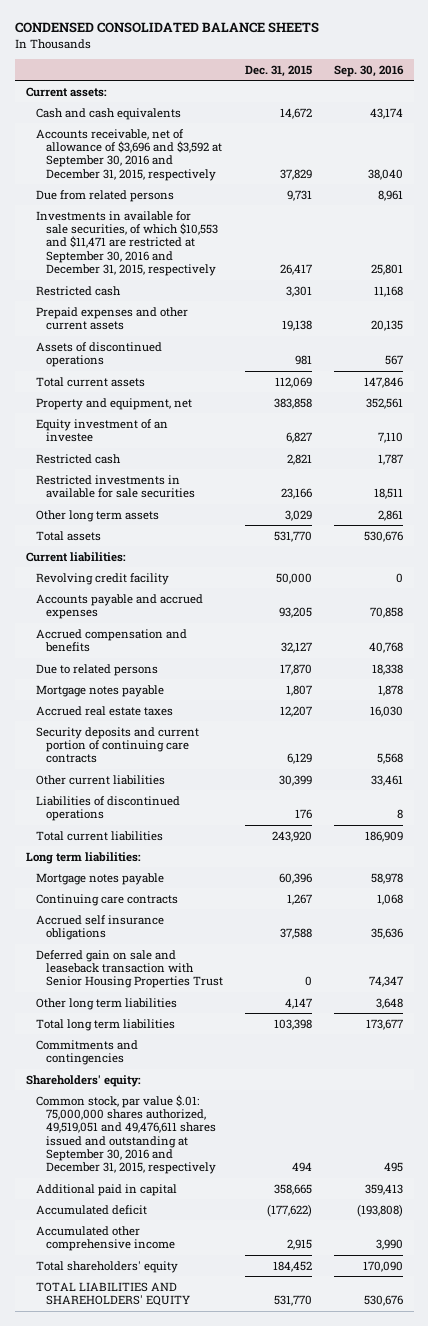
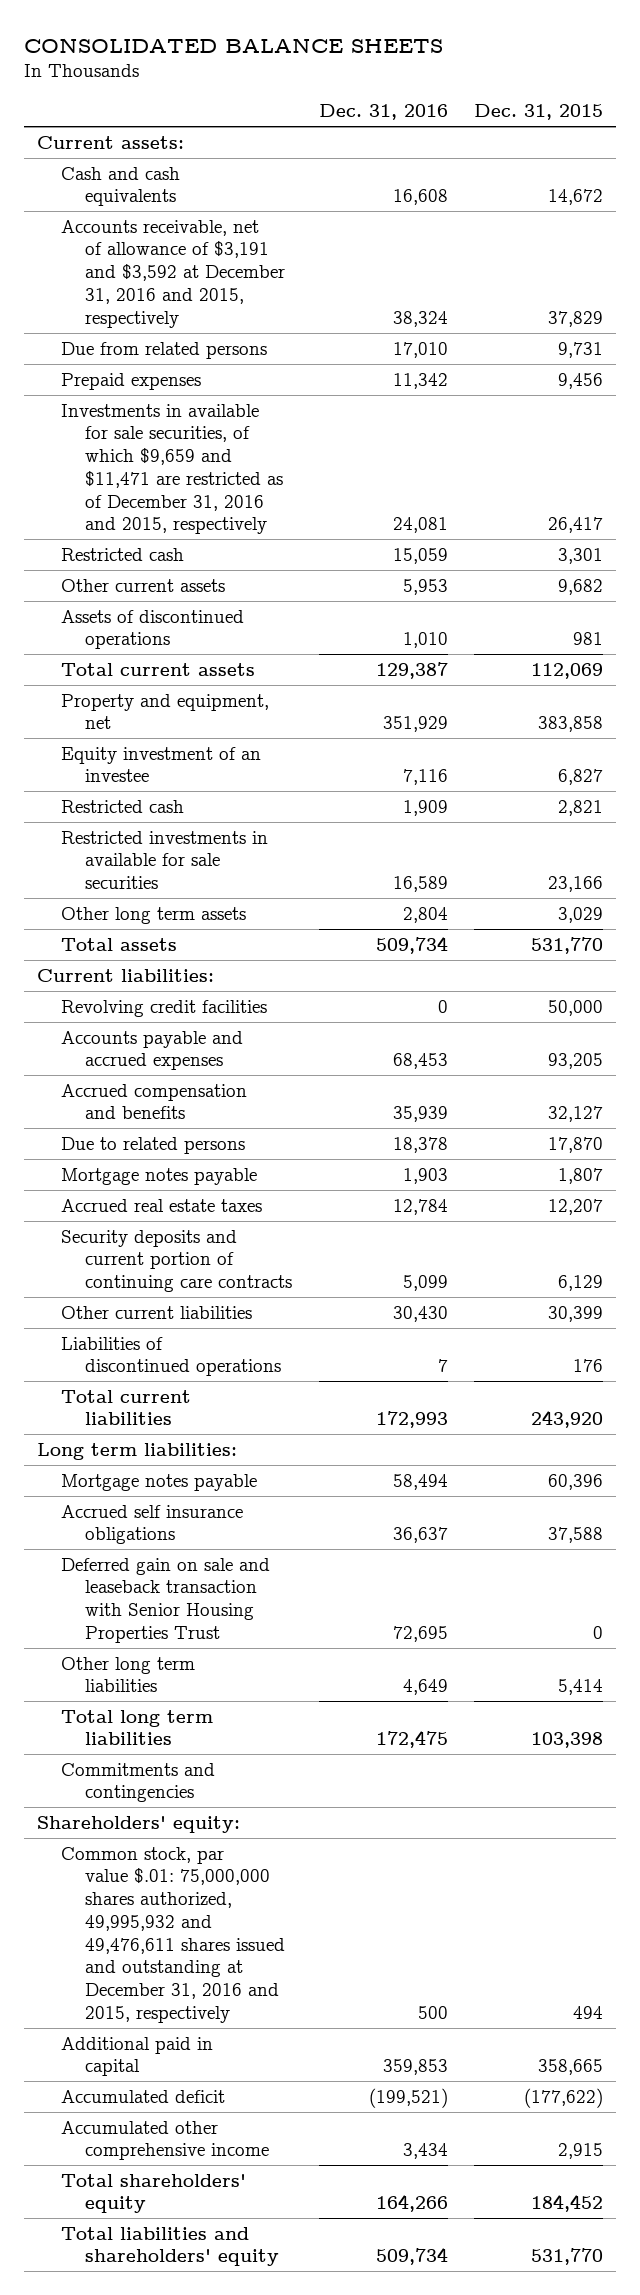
- CONDENSED CONSOLIDATED BALANCE SHEETS
+ CONSOLIDATED BALANCE SHEETS
- | Dec. 31, 2015 | Sep. 30, 2016
+ | Dec. 31, 2016 | Dec. 31, 2015
- Accounts receivable, net of allowance of $3,696 and $3,592 at September 30, 2016 and December 31, 2015, respectively | 37,829 | 38,040
+ Accounts receivable, net of allowance of $3,191 and $3,592 at December 31, 2016 and 2015, respectively | 38,324 | 37,829
- Investments in available for sale securities, of which $10,553 and $11,471 are restricted at September 30, 2016 and December 31, 2015, respectively | 26,417 | 25,801
+ Prepaid expenses | 11,342 | 9,456
+ Investments in available for sale securities, of which $9,659 and $11,471 are restricted as of December 31, 2016 and 2015, respectively | 24,081 | 26,417
- Prepaid expenses and other current assets | 19,138 | 20,135
+ Other current assets | 5,953 | 9,682
- Revolving credit facility | 50,000 | 0
+ Revolving credit facilities | 0 | 50,000
- Continuing care contracts | 1,267 | 1,068
- Other long term liabilities | 4,147 | 3,648
+ Other long term liabilities | 4,649 | 5,414
- Common stock, par value $.01: 75,000,000 shares authorized, 49,519,051 and 49,476,611 shares issued and outstanding at September 30, 2016 and December 31, 2015, respectively | 494 | 495
+ Common stock, par value $.01: 75,000,000 shares authorized, 49,995,932 and 49,476,611 shares issued and outstanding at December 31, 2016 and 2015, respectively | 500 | 494
- TOTAL LIABILITIES AND SHAREHOLDERS' EQUITY | 531,770 | 530,676
+ Total liabilities and shareholders' equity | 509,734 | 531,770

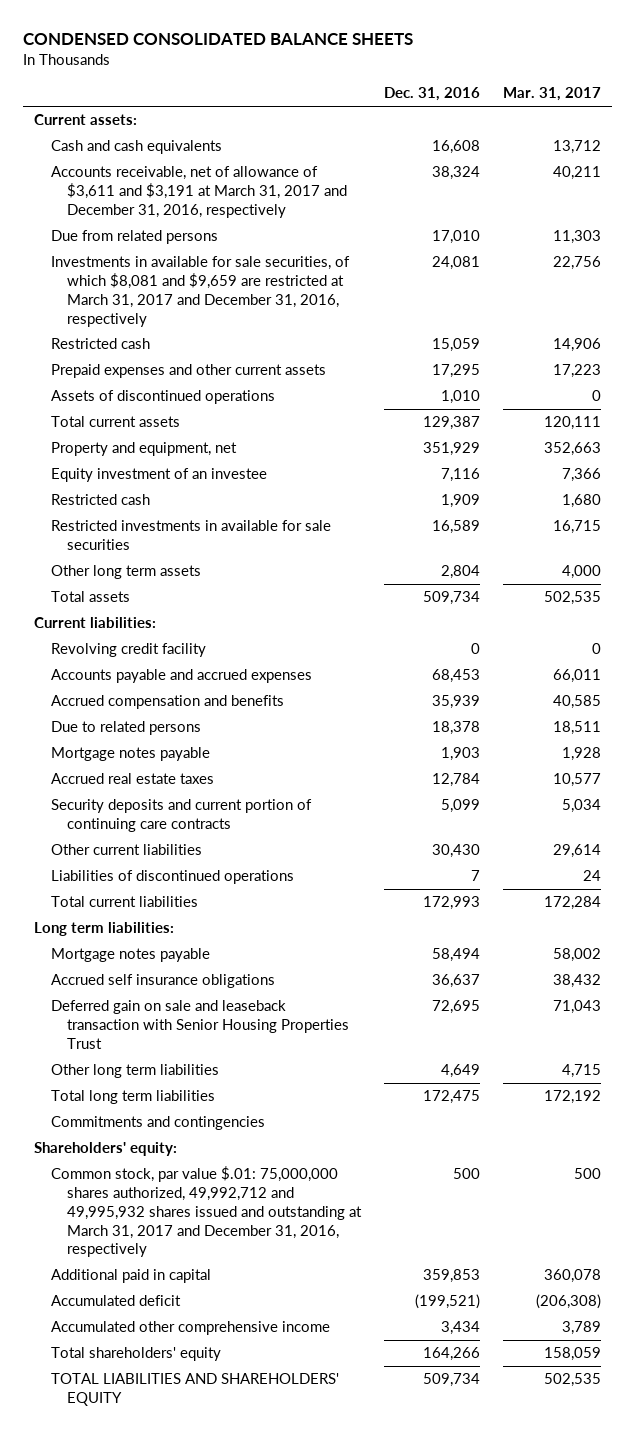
- CONSOLIDATED BALANCE SHEETS
+ CONDENSED CONSOLIDATED BALANCE SHEETS
- | Dec. 31, 2016 | Dec. 31, 2015
+ | Dec. 31, 2016 | Mar. 31, 2017
- Accounts receivable, net of allowance of $3,191 and $3,592 at December 31, 2016 and 2015, respectively | 38,324 | 37,829
+ Accounts receivable, net of allowance of $3,611 and $3,191 at March 31, 2017 and December 31, 2016, respectively | 38,324 | 40,211
- Prepaid expenses | 11,342 | 9,456
- Investments in available for sale securities, of which $9,659 and $11,471 are restricted as of December 31, 2016 and 2015, respectively | 24,081 | 26,417
+ Investments in available for sale securities, of which $8,081 and $9,659 are restricted at March 31, 2017 and December 31, 2016, respectively | 24,081 | 22,756
- Other current assets | 5,953 | 9,682
+ Prepaid expenses and other current assets | 17,295 | 17,223
- Revolving credit facilities | 0 | 50,000
+ Revolving credit facility | 0 | 0
- Common stock, par value $.01: 75,000,000 shares authorized, 49,995,932 and 49,476,611 shares issued and outstanding at December 31, 2016 and 2015, respectively | 500 | 494
+ Common stock, par value $.01: 75,000,000 shares authorized, 49,992,712 and 49,995,932 shares issued and outstanding at March 31, 2017 and December 31, 2016, respectively | 500 | 500
- Total liabilities and shareholders' equity | 509,734 | 531,770
+ TOTAL LIABILITIES AND SHAREHOLDERS' EQUITY | 509,734 | 502,535

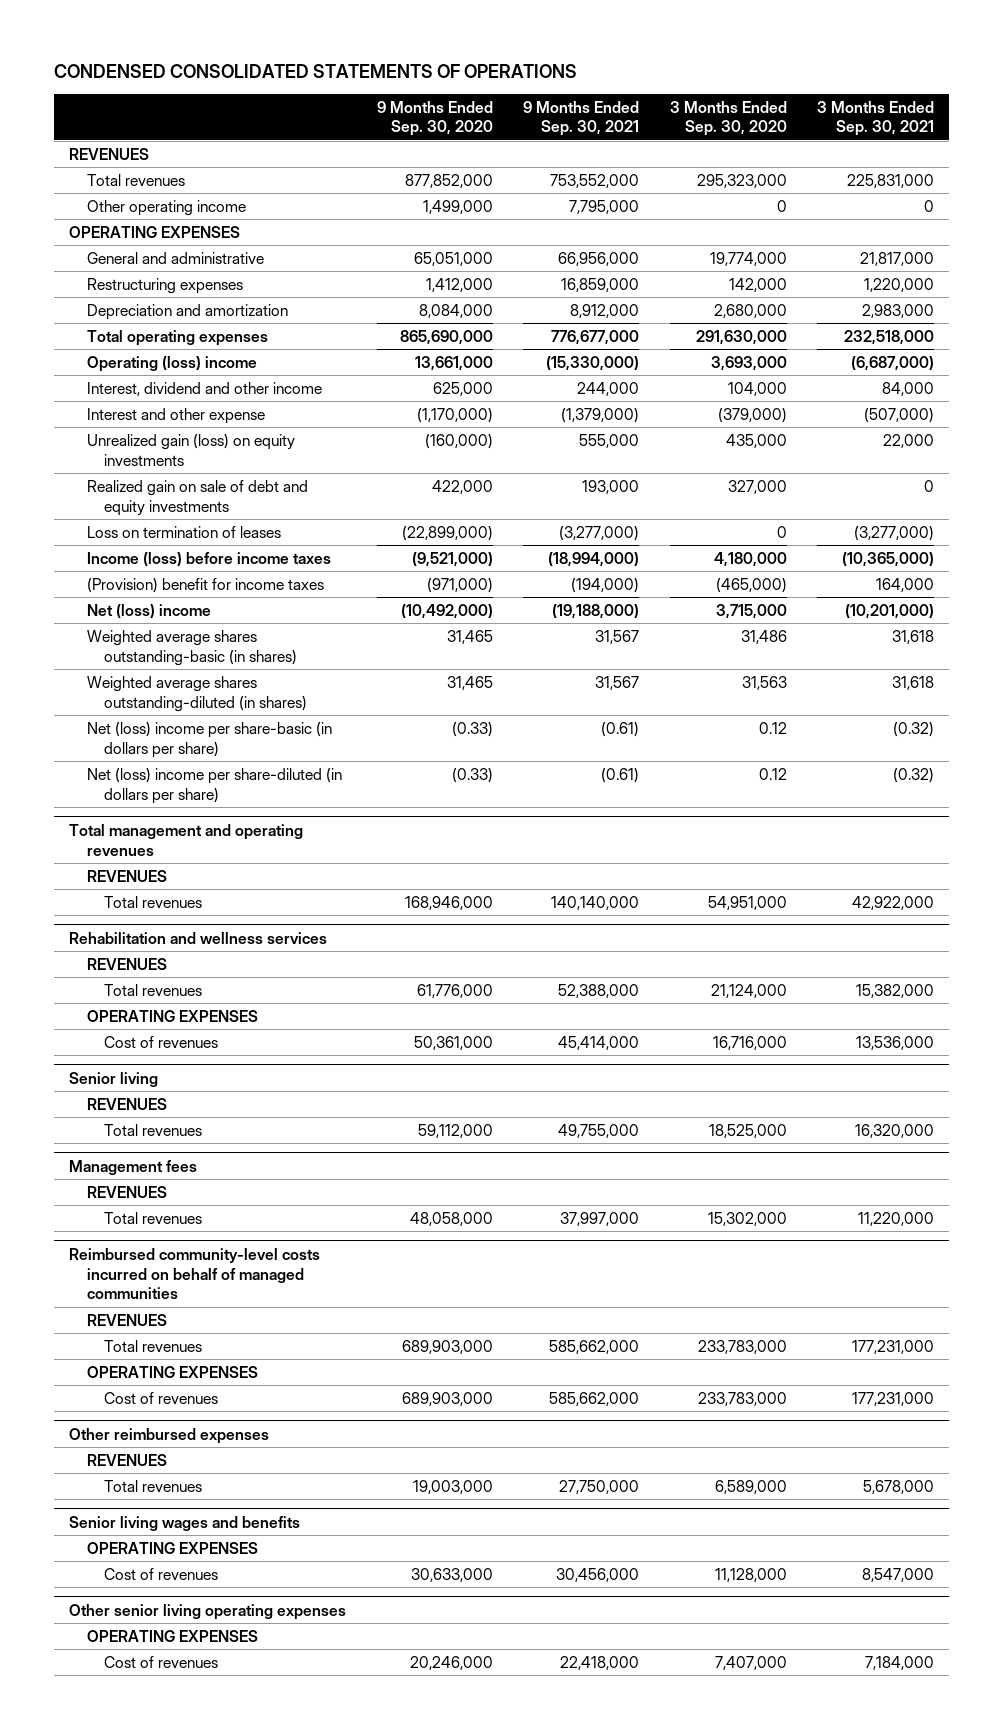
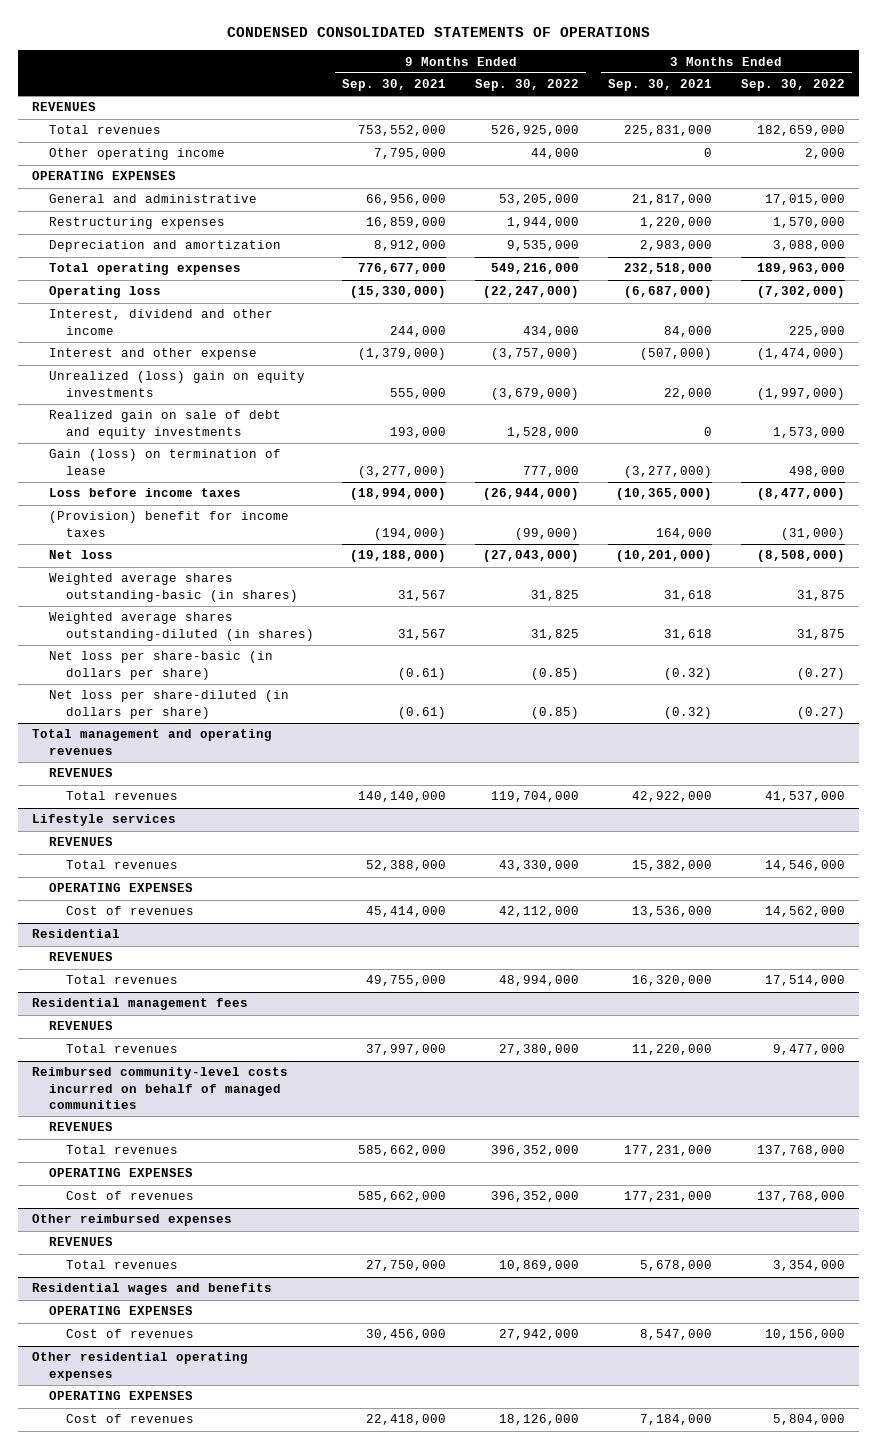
- | 9 Months Ended Sep. 30, 2020 | 9 Months Ended Sep. 30, 2021 | 3 Months Ended Sep. 30, 2020 | 3 Months Ended Sep. 30, 2021
+ | 9 Months Ended Sep. 30, 2021 | 9 Months Ended Sep. 30, 2022 | 3 Months Ended Sep. 30, 2021 | 3 Months Ended Sep. 30, 2022
- Operating (loss) income | 13,661,000 | (15,330,000) | 3,693,000 | (6,687,000)
+ Operating loss | (15,330,000) | (22,247,000) | (6,687,000) | (7,302,000)
- Unrealized gain (loss) on equity investments | (160,000) | 555,000 | 435,000 | 22,000
+ Unrealized (loss) gain on equity investments | 555,000 | (3,679,000) | 22,000 | (1,997,000)
- Loss on termination of leases | (22,899,000) | (3,277,000) | 0 | (3,277,000)
- Income (loss) before income taxes | (9,521,000) | (18,994,000) | 4,180,000 | (10,365,000)
+ Gain (loss) on termination of lease | (3,277,000) | 777,000 | (3,277,000) | 498,000
+ Loss before income taxes | (18,994,000) | (26,944,000) | (10,365,000) | (8,477,000)
- Net (loss) income | (10,492,000) | (19,188,000) | 3,715,000 | (10,201,000)
+ Net loss | (19,188,000) | (27,043,000) | (10,201,000) | (8,508,000)
- Net (loss) income per share-basic (in dollars per share) | (0.33) | (0.61) | 0.12 | (0.32)
- Net (loss) income per share-diluted (in dollars per share) | (0.33) | (0.61) | 0.12 | (0.32)
+ Net loss per share-basic (in dollars per share) | (0.61) | (0.85) | (0.32) | (0.27)
+ Net loss per share-diluted (in dollars per share) | (0.61) | (0.85) | (0.32) | (0.27)
- Rehabilitation and wellness services
+ Lifestyle services
- Senior living
+ Residential
- Management fees
+ Residential management fees
- Senior living wages and benefits
+ Residential wages and benefits
- Other senior living operating expenses
+ Other residential operating expenses

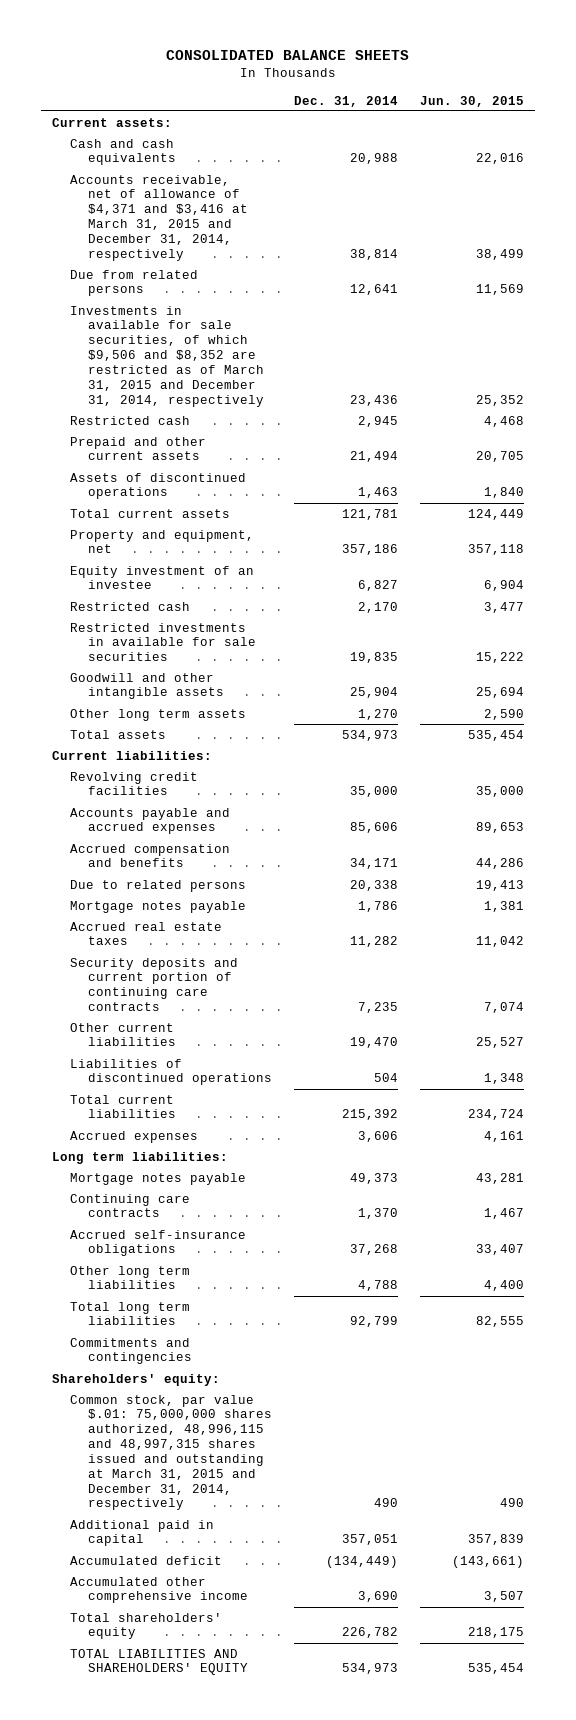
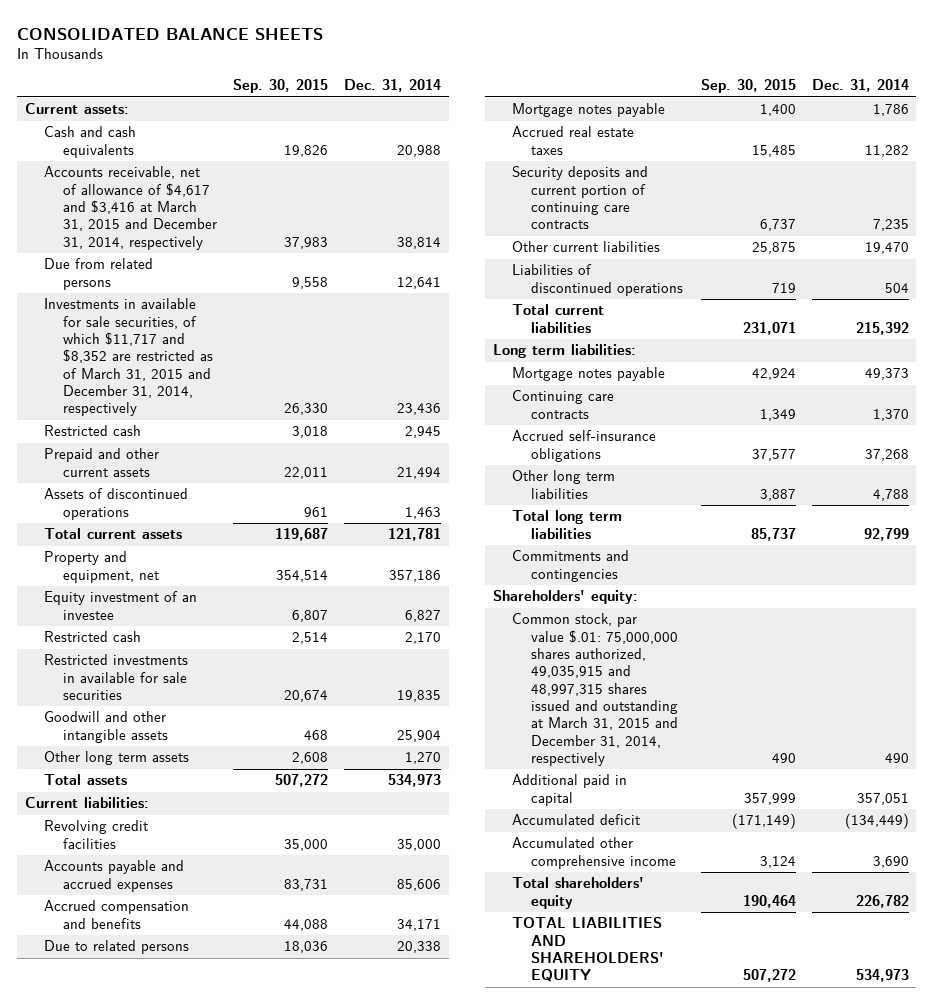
- | Dec. 31, 2014 | Jun. 30, 2015
+ | Sep. 30, 2015 | Dec. 31, 2014
- Accounts receivable, net of allowance of $4,371 and $3,416 at March 31, 2015 and December 31, 2014, respectively | 38,814 | 38,499
+ Accounts receivable, net of allowance of $4,617 and $3,416 at March 31, 2015 and December 31, 2014, respectively | 37,983 | 38,814
- Investments in available for sale securities, of which $9,506 and $8,352 are restricted as of March 31, 2015 and December 31, 2014, respectively | 23,436 | 25,352
+ Investments in available for sale securities, of which $11,717 and $8,352 are restricted as of March 31, 2015 and December 31, 2014, respectively | 26,330 | 23,436
- Accrued expenses | 3,606 | 4,161
- Common stock, par value $.01: 75,000,000 shares authorized, 48,996,115 and 48,997,315 shares issued and outstanding at March 31, 2015 and December 31, 2014, respectively | 490 | 490
+ Common stock, par value $.01: 75,000,000 shares authorized, 49,035,915 and 48,997,315 shares issued and outstanding at March 31, 2015 and December 31, 2014, respectively | 490 | 490

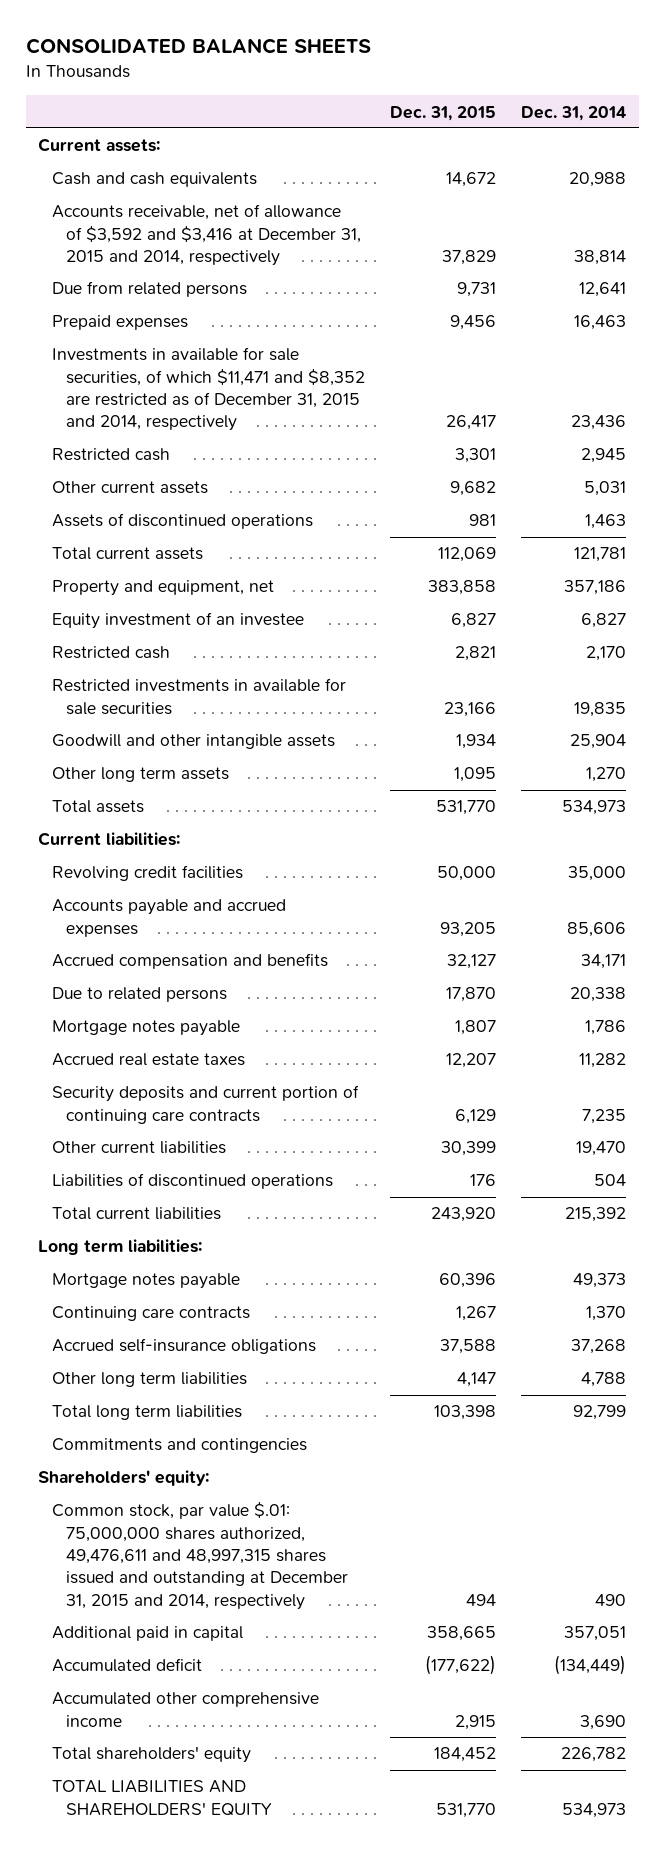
- | Sep. 30, 2015 | Dec. 31, 2014
+ | Dec. 31, 2015 | Dec. 31, 2014
- Accounts receivable, net of allowance of $4,617 and $3,416 at March 31, 2015 and December 31, 2014, respectively | 37,983 | 38,814
+ Accounts receivable, net of allowance of $3,592 and $3,416 at December 31, 2015 and 2014, respectively | 37,829 | 38,814
- Investments in available for sale securities, of which $11,717 and $8,352 are restricted as of March 31, 2015 and December 31, 2014, respectively | 26,330 | 23,436
+ Prepaid expenses | 9,456 | 16,463
+ Investments in available for sale securities, of which $11,471 and $8,352 are restricted as of December 31, 2015 and 2014, respectively | 26,417 | 23,436
- Prepaid and other current assets | 22,011 | 21,494
+ Other current assets | 9,682 | 5,031
- Common stock, par value $.01: 75,000,000 shares authorized, 49,035,915 and 48,997,315 shares issued and outstanding at March 31, 2015 and December 31, 2014, respectively | 490 | 490
+ Common stock, par value $.01: 75,000,000 shares authorized, 49,476,611 and 48,997,315 shares issued and outstanding at December 31, 2015 and 2014, respectively | 494 | 490

